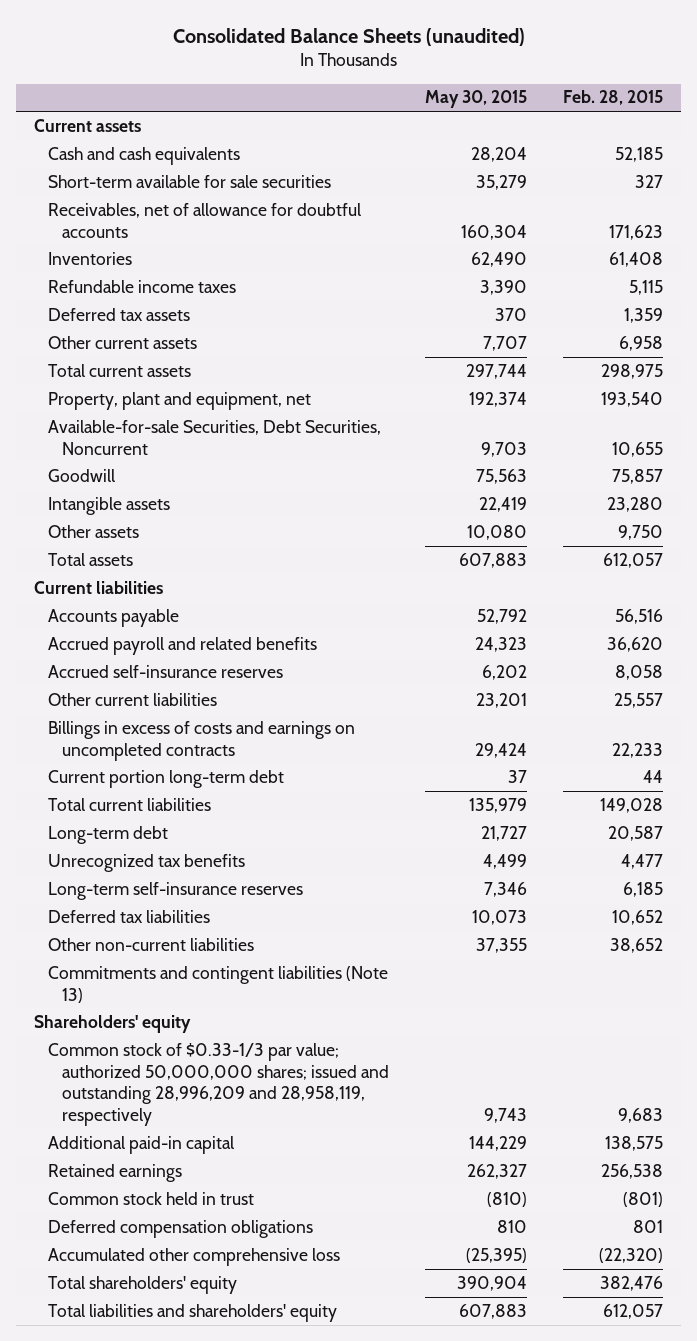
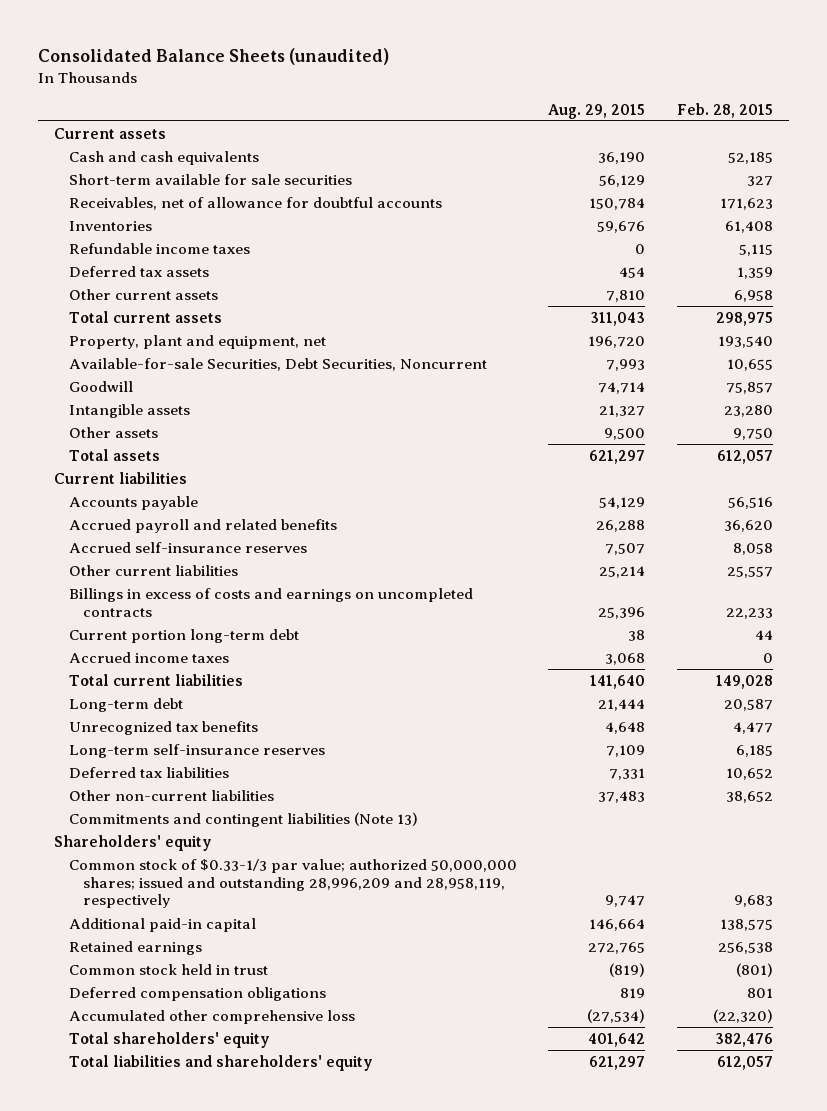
- | May 30, 2015 | Feb. 28, 2015
+ | Aug. 29, 2015 | Feb. 28, 2015
+ Accrued income taxes | 3,068 | 0

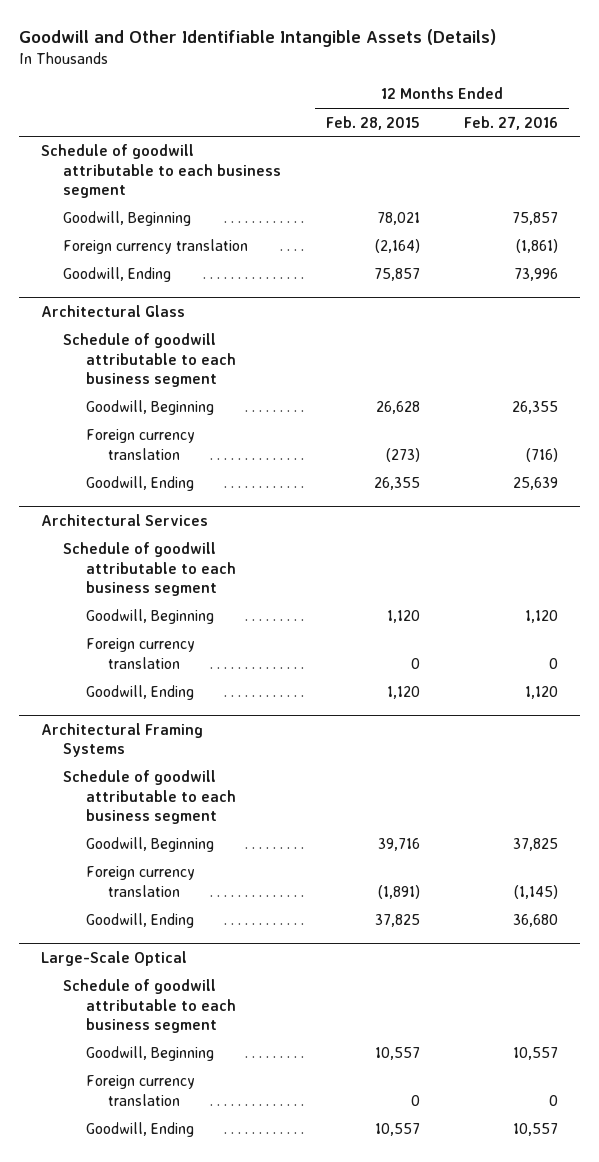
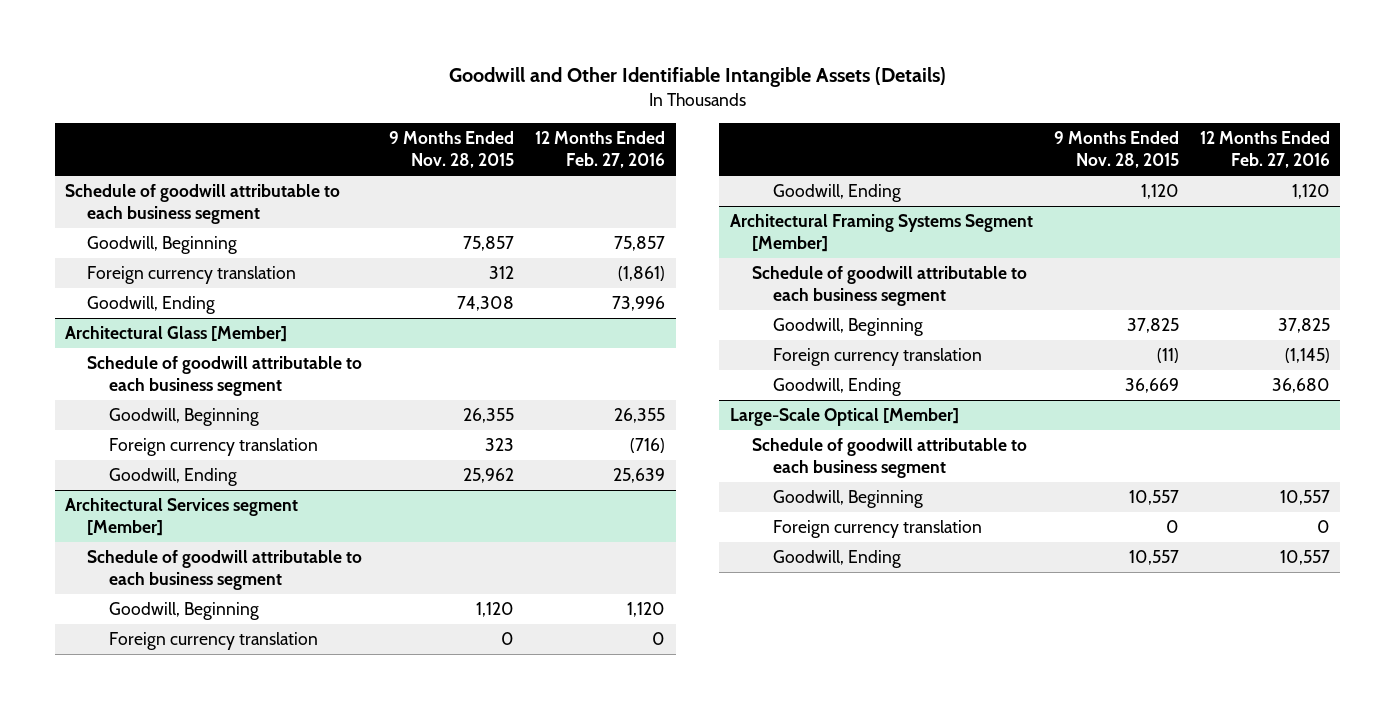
- | 12 Months Ended Feb. 28, 2015 | 12 Months Ended Feb. 27, 2016
+ | 9 Months Ended Nov. 28, 2015 | 12 Months Ended Feb. 27, 2016
- Architectural Glass
+ Architectural Glass [Member]
- Architectural Services
+ Architectural Services segment [Member]
- Architectural Framing Systems
+ Architectural Framing Systems Segment [Member]
- Large-Scale Optical
+ Large-Scale Optical [Member]

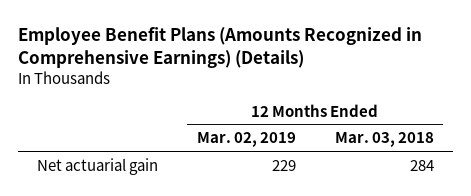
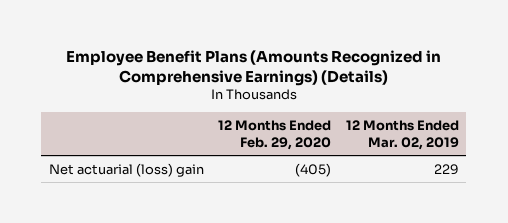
- | 12 Months Ended Mar. 02, 2019 | 12 Months Ended Mar. 03, 2018
+ | 12 Months Ended Feb. 29, 2020 | 12 Months Ended Mar. 02, 2019
- Net actuarial gain | 229 | 284
+ Net actuarial (loss) gain | (405) | 229

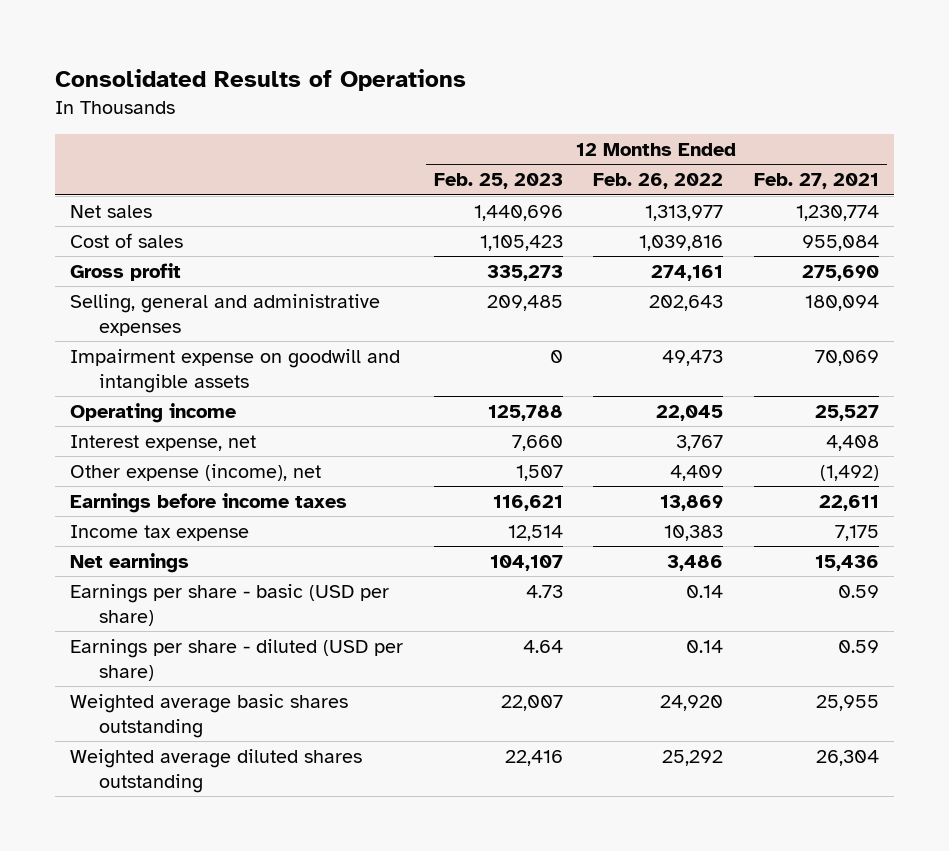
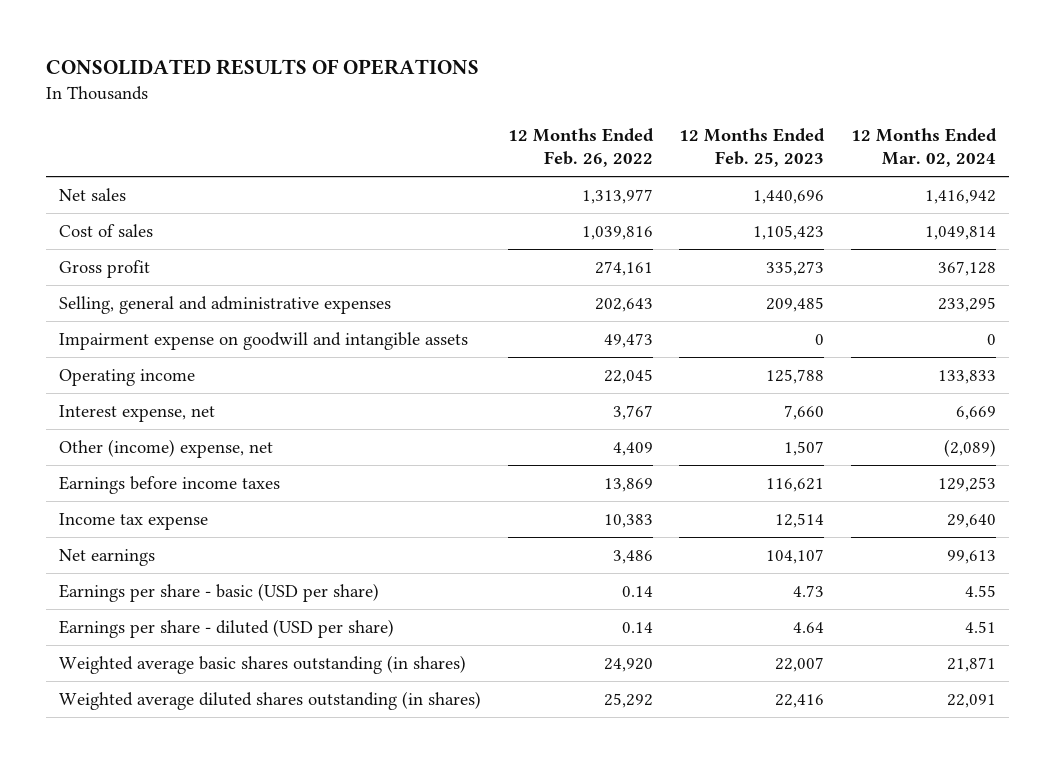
- Consolidated Results of Operations
+ CONSOLIDATED RESULTS OF OPERATIONS
- | 12 Months Ended Feb. 25, 2023 | 12 Months Ended Feb. 26, 2022 | 12 Months Ended Feb. 27, 2021
+ | 12 Months Ended Feb. 26, 2022 | 12 Months Ended Feb. 25, 2023 | 12 Months Ended Mar. 02, 2024
- Other expense (income), net | 1,507 | 4,409 | (1,492)
+ Other (income) expense, net | 4,409 | 1,507 | (2,089)
- Weighted average basic shares outstanding | 22,007 | 24,920 | 25,955
- Weighted average diluted shares outstanding | 22,416 | 25,292 | 26,304
+ Weighted average basic shares outstanding (in shares) | 24,920 | 22,007 | 21,871
+ Weighted average diluted shares outstanding (in shares) | 25,292 | 22,416 | 22,091

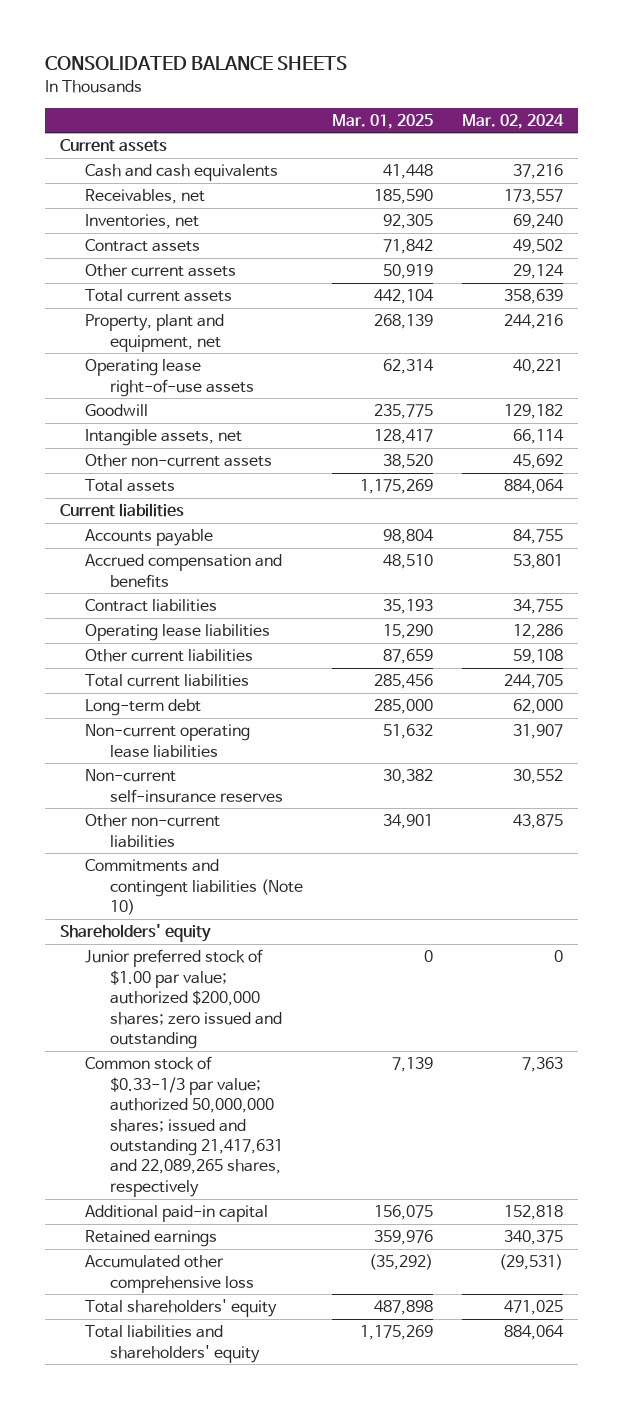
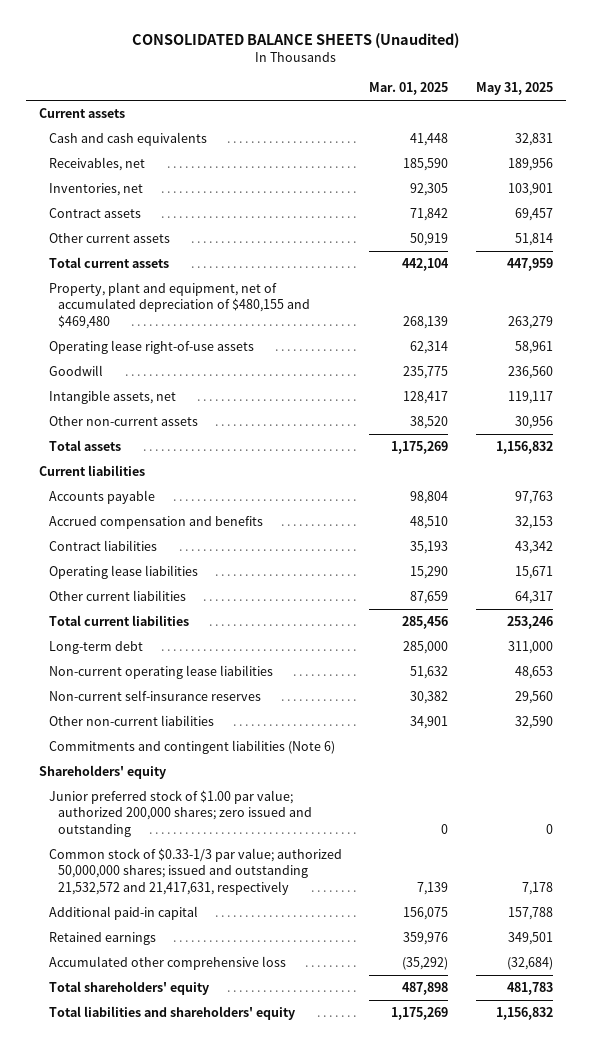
- CONSOLIDATED BALANCE SHEETS
+ CONSOLIDATED BALANCE SHEETS (Unaudited)
- | Mar. 01, 2025 | Mar. 02, 2024
+ | Mar. 01, 2025 | May 31, 2025
- Property, plant and equipment, net | 268,139 | 244,216
+ Property, plant and equipment, net of accumulated depreciation of $480,155 and $469,480 | 268,139 | 263,279
- Commitments and contingent liabilities (Note 10)
+ Commitments and contingent liabilities (Note 6)
- Junior preferred stock of $1.00 par value; authorized $200,000 shares; zero issued and outstanding | 0 | 0
- Common stock of $0.33-1/3 par value; authorized 50,000,000 shares; issued and outstanding 21,417,631 and 22,089,265 shares, respectively | 7,139 | 7,363
+ Junior preferred stock of $1.00 par value; authorized 200,000 shares; zero issued and outstanding | 0 | 0
+ Common stock of $0.33-1/3 par value; authorized 50,000,000 shares; issued and outstanding 21,532,572 and 21,417,631, respectively | 7,139 | 7,178

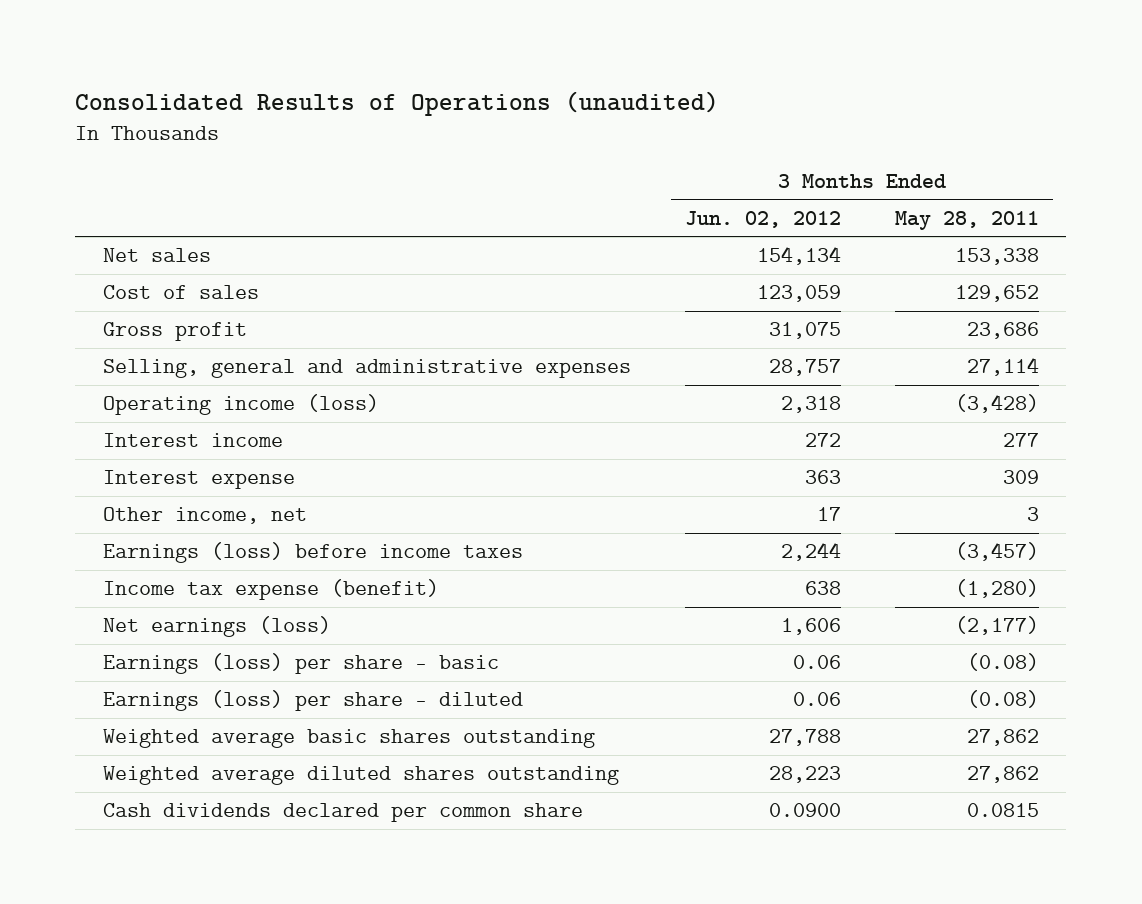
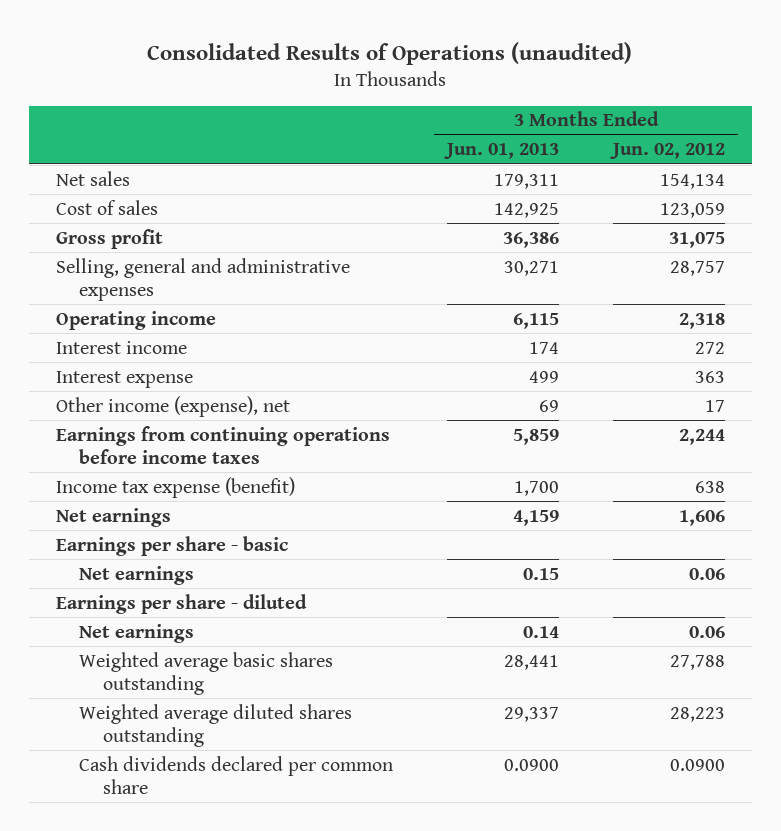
- | 3 Months Ended Jun. 02, 2012 | 3 Months Ended May 28, 2011
+ | 3 Months Ended Jun. 01, 2013 | 3 Months Ended Jun. 02, 2012
- Operating income (loss) | 2,318 | (3,428)
+ Operating income | 6,115 | 2,318
- Other income, net | 17 | 3
- Earnings (loss) before income taxes | 2,244 | (3,457)
+ Other income (expense), net | 69 | 17
+ Earnings from continuing operations before income taxes | 5,859 | 2,244
- Net earnings (loss) | 1,606 | (2,177)
- Earnings (loss) per share - basic | 0.06 | (0.08)
- Earnings (loss) per share - diluted | 0.06 | (0.08)
+ Net earnings | 4,159 | 1,606
+ Earnings per share - basic
+ Net earnings | 0.15 | 0.06
+ Earnings per share - diluted
+ Net earnings | 0.14 | 0.06

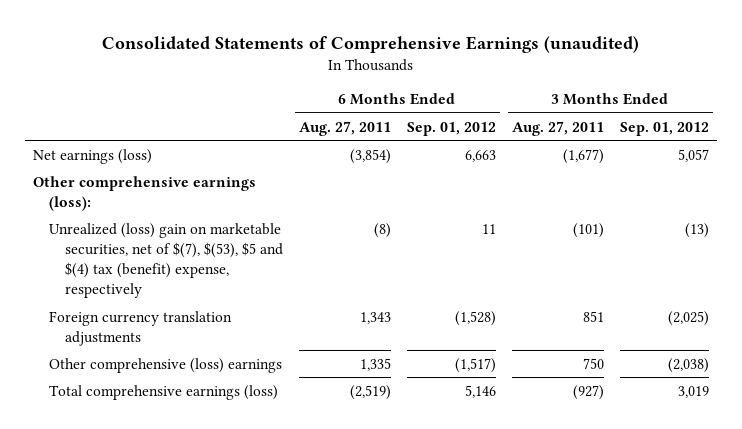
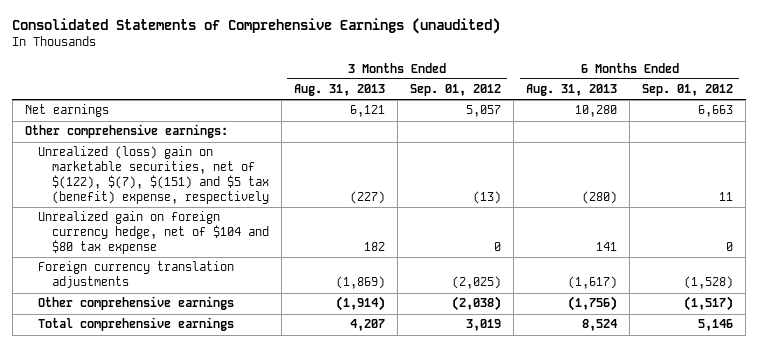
- | 6 Months Ended Aug. 27, 2011 | 6 Months Ended Sep. 01, 2012 | 3 Months Ended Aug. 27, 2011 | 3 Months Ended Sep. 01, 2012
+ | 3 Months Ended Aug. 31, 2013 | 3 Months Ended Sep. 01, 2012 | 6 Months Ended Aug. 31, 2013 | 6 Months Ended Sep. 01, 2012
- Net earnings (loss) | (3,854) | 6,663 | (1,677) | 5,057
- Other comprehensive earnings (loss):
- Unrealized (loss) gain on marketable securities, net of $(7), $(53), $5 and $(4) tax (benefit) expense, respectively | (8) | 11 | (101) | (13)
+ Net earnings | 6,121 | 5,057 | 10,280 | 6,663
+ Other comprehensive earnings:
+ Unrealized (loss) gain on marketable securities, net of $(122), $(7), $(151) and $5 tax (benefit) expense, respectively | (227) | (13) | (280) | 11
+ Unrealized gain on foreign currency hedge, net of $104 and $80 tax expense | 182 | 0 | 141 | 0
- Other comprehensive (loss) earnings | 1,335 | (1,517) | 750 | (2,038)
- Total comprehensive earnings (loss) | (2,519) | 5,146 | (927) | 3,019
+ Other comprehensive earnings | (1,914) | (2,038) | (1,756) | (1,517)
+ Total comprehensive earnings | 4,207 | 3,019 | 8,524 | 5,146

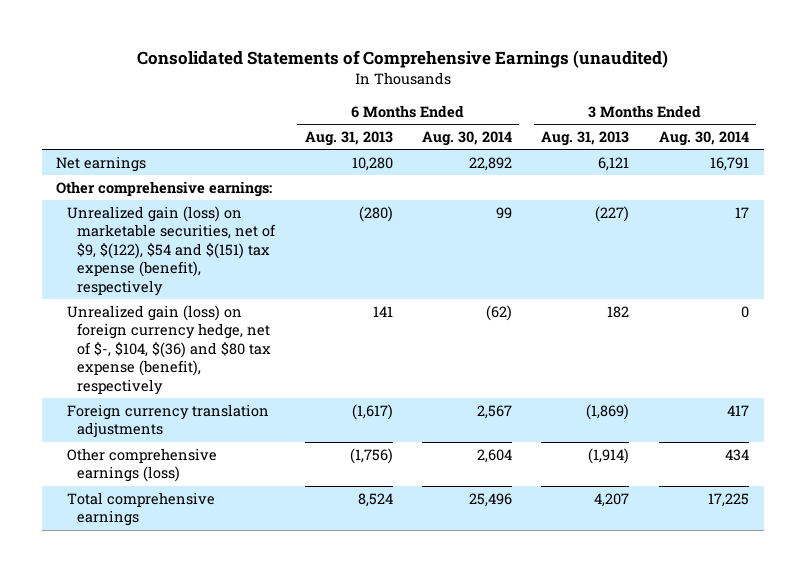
- | 3 Months Ended Aug. 31, 2013 | 3 Months Ended Sep. 01, 2012 | 6 Months Ended Aug. 31, 2013 | 6 Months Ended Sep. 01, 2012
+ | 6 Months Ended Aug. 31, 2013 | 6 Months Ended Aug. 30, 2014 | 3 Months Ended Aug. 31, 2013 | 3 Months Ended Aug. 30, 2014
- Unrealized (loss) gain on marketable securities, net of $(122), $(7), $(151) and $5 tax (benefit) expense, respectively | (227) | (13) | (280) | 11
- Unrealized gain on foreign currency hedge, net of $104 and $80 tax expense | 182 | 0 | 141 | 0
+ Unrealized gain (loss) on marketable securities, net of $9, $(122), $54 and $(151) tax expense (benefit), respectively | (280) | 99 | (227) | 17
+ Unrealized gain (loss) on foreign currency hedge, net of $-, $104, $(36) and $80 tax expense (benefit), respectively | 141 | (62) | 182 | 0
- Other comprehensive earnings | (1,914) | (2,038) | (1,756) | (1,517)
+ Other comprehensive earnings (loss) | (1,756) | 2,604 | (1,914) | 434

